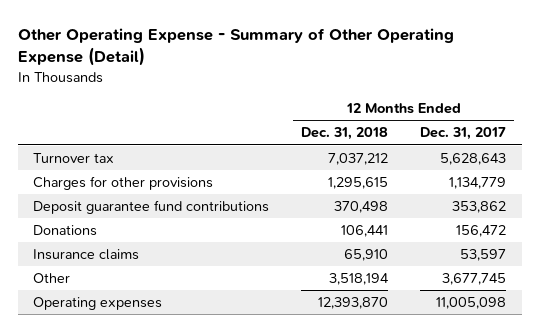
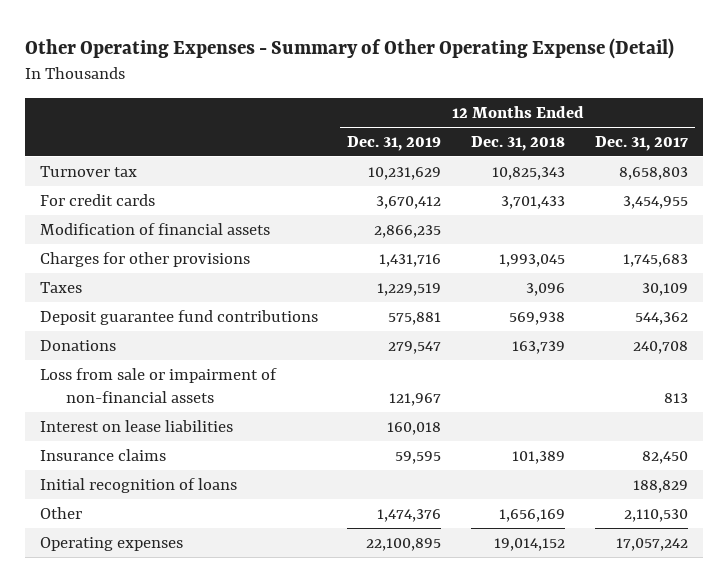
- Other Operating Expense - Summary of Other Operating Expense (Detail)
+ Other Operating Expenses - Summary of Other Operating Expense (Detail)
- | 12 Months Ended Dec. 31, 2018 | 12 Months Ended Dec. 31, 2017
+ | 12 Months Ended Dec. 31, 2019 | 12 Months Ended Dec. 31, 2018 | 12 Months Ended Dec. 31, 2017
- Turnover tax | 7,037,212 | 5,628,643
- Charges for other provisions | 1,295,615 | 1,134,779
- Deposit guarantee fund contributions | 370,498 | 353,862
- Donations | 106,441 | 156,472
- Insurance claims | 65,910 | 53,597
- Other | 3,518,194 | 3,677,745
- Operating expenses | 12,393,870 | 11,005,098
+ Turnover tax | 10,231,629 | 10,825,343 | 8,658,803
+ For credit cards | 3,670,412 | 3,701,433 | 3,454,955
+ Modification of financial assets | 2,866,235 | |
+ Charges for other provisions | 1,431,716 | 1,993,045 | 1,745,683
+ Taxes | 1,229,519 | 3,096 | 30,109
+ Deposit guarantee fund contributions | 575,881 | 569,938 | 544,362
+ Donations | 279,547 | 163,739 | 240,708
+ Loss from sale or impairment of non-financial assets | 121,967 | | 813
+ Interest on lease liabilities | 160,018 | |
+ Insurance claims | 59,595 | 101,389 | 82,450
+ Initial recognition of loans | | | 188,829
+ Other | 1,474,376 | 1,656,169 | 2,110,530
+ Operating expenses | 22,100,895 | 19,014,152 | 17,057,242

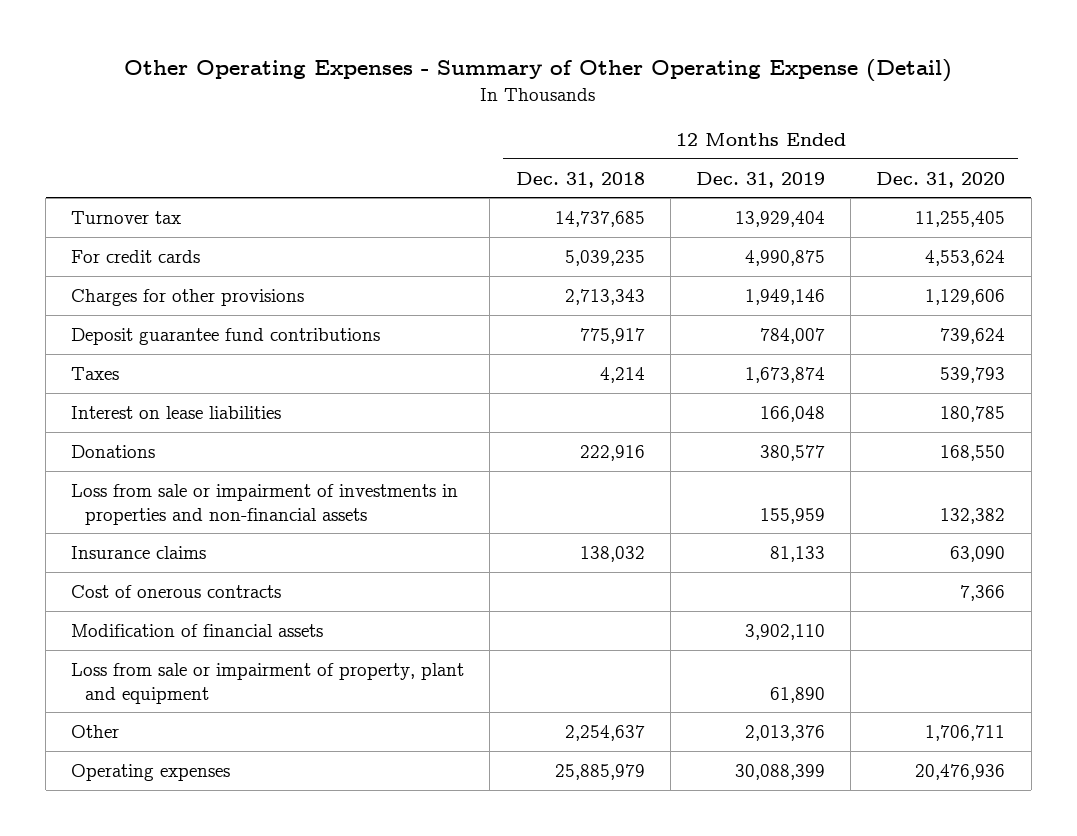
- | 12 Months Ended Dec. 31, 2019 | 12 Months Ended Dec. 31, 2018 | 12 Months Ended Dec. 31, 2017
+ | 12 Months Ended Dec. 31, 2018 | 12 Months Ended Dec. 31, 2019 | 12 Months Ended Dec. 31, 2020
- Turnover tax | 10,231,629 | 10,825,343 | 8,658,803
- For credit cards | 3,670,412 | 3,701,433 | 3,454,955
- Modification of financial assets | 2,866,235 | |
- Charges for other provisions | 1,431,716 | 1,993,045 | 1,745,683
- Taxes | 1,229,519 | 3,096 | 30,109
- Deposit guarantee fund contributions | 575,881 | 569,938 | 544,362
- Donations | 279,547 | 163,739 | 240,708
- Loss from sale or impairment of non-financial assets | 121,967 | | 813
- Interest on lease liabilities | 160,018 | |
- Insurance claims | 59,595 | 101,389 | 82,450
- Initial recognition of loans | | | 188,829
- Other | 1,474,376 | 1,656,169 | 2,110,530
- Operating expenses | 22,100,895 | 19,014,152 | 17,057,242
+ Turnover tax | 14,737,685 | 13,929,404 | 11,255,405
+ For credit cards | 5,039,235 | 4,990,875 | 4,553,624
+ Charges for other provisions | 2,713,343 | 1,949,146 | 1,129,606
+ Deposit guarantee fund contributions | 775,917 | 784,007 | 739,624
+ Taxes | 4,214 | 1,673,874 | 539,793
+ Interest on lease liabilities | | 166,048 | 180,785
+ Donations | 222,916 | 380,577 | 168,550
+ Loss from sale or impairment of investments in properties and non-financial assets | | 155,959 | 132,382
+ Insurance claims | 138,032 | 81,133 | 63,090
+ Cost of onerous contracts | | | 7,366
+ Modification of financial assets | | 3,902,110 |
+ Loss from sale or impairment of property, plant and equipment | | 61,890 |
+ Other | 2,254,637 | 2,013,376 | 1,706,711
+ Operating expenses | 25,885,979 | 30,088,399 | 20,476,936

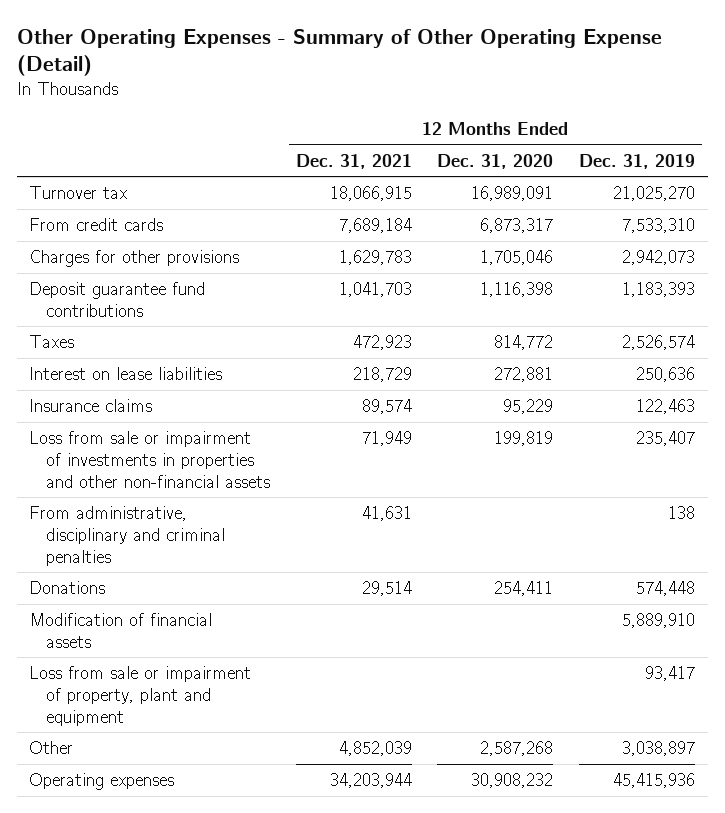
- | 12 Months Ended Dec. 31, 2018 | 12 Months Ended Dec. 31, 2019 | 12 Months Ended Dec. 31, 2020
+ | 12 Months Ended Dec. 31, 2021 | 12 Months Ended Dec. 31, 2020 | 12 Months Ended Dec. 31, 2019
- Turnover tax | 14,737,685 | 13,929,404 | 11,255,405
- For credit cards | 5,039,235 | 4,990,875 | 4,553,624
- Charges for other provisions | 2,713,343 | 1,949,146 | 1,129,606
- Deposit guarantee fund contributions | 775,917 | 784,007 | 739,624
- Taxes | 4,214 | 1,673,874 | 539,793
- Interest on lease liabilities | | 166,048 | 180,785
- Donations | 222,916 | 380,577 | 168,550
- Loss from sale or impairment of investments in properties and non-financial assets | | 155,959 | 132,382
- Insurance claims | 138,032 | 81,133 | 63,090
- Cost of onerous contracts | | | 7,366
- Modification of financial assets | | 3,902,110 |
- Loss from sale or impairment of property, plant and equipment | | 61,890 |
- Other | 2,254,637 | 2,013,376 | 1,706,711
- Operating expenses | 25,885,979 | 30,088,399 | 20,476,936
+ Turnover tax | 18,066,915 | 16,989,091 | 21,025,270
+ From credit cards | 7,689,184 | 6,873,317 | 7,533,310
+ Charges for other provisions | 1,629,783 | 1,705,046 | 2,942,073
+ Deposit guarantee fund contributions | 1,041,703 | 1,116,398 | 1,183,393
+ Taxes | 472,923 | 814,772 | 2,526,574
+ Interest on lease liabilities | 218,729 | 272,881 | 250,636
+ Insurance claims | 89,574 | 95,229 | 122,463
+ Loss from sale or impairment of investments in properties and other non-financial assets | 71,949 | 199,819 | 235,407
+ From administrative, disciplinary and criminal penalties | 41,631 | | 138
+ Donations | 29,514 | 254,411 | 574,448
+ Modification of financial assets | | | 5,889,910
+ Loss from sale or impairment of property, plant and equipment | | | 93,417
+ Other | 4,852,039 | 2,587,268 | 3,038,897
+ Operating expenses | 34,203,944 | 30,908,232 | 45,415,936

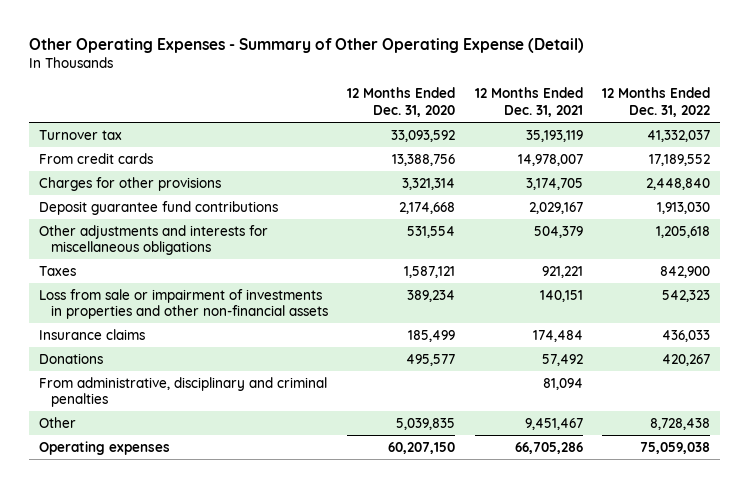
- | 12 Months Ended Dec. 31, 2021 | 12 Months Ended Dec. 31, 2020 | 12 Months Ended Dec. 31, 2019
+ | 12 Months Ended Dec. 31, 2020 | 12 Months Ended Dec. 31, 2021 | 12 Months Ended Dec. 31, 2022
- Turnover tax | 18,066,915 | 16,989,091 | 21,025,270
- From credit cards | 7,689,184 | 6,873,317 | 7,533,310
- Charges for other provisions | 1,629,783 | 1,705,046 | 2,942,073
- Deposit guarantee fund contributions | 1,041,703 | 1,116,398 | 1,183,393
- Taxes | 472,923 | 814,772 | 2,526,574
- Interest on lease liabilities | 218,729 | 272,881 | 250,636
- Insurance claims | 89,574 | 95,229 | 122,463
- Loss from sale or impairment of investments in properties and other non-financial assets | 71,949 | 199,819 | 235,407
- From administrative, disciplinary and criminal penalties | 41,631 | | 138
- Donations | 29,514 | 254,411 | 574,448
- Modification of financial assets | | | 5,889,910
- Loss from sale or impairment of property, plant and equipment | | | 93,417
- Other | 4,852,039 | 2,587,268 | 3,038,897
- Operating expenses | 34,203,944 | 30,908,232 | 45,415,936
+ Turnover tax | 33,093,592 | 35,193,119 | 41,332,037
+ From credit cards | 13,388,756 | 14,978,007 | 17,189,552
+ Charges for other provisions | 3,321,314 | 3,174,705 | 2,448,840
+ Deposit guarantee fund contributions | 2,174,668 | 2,029,167 | 1,913,030
+ Other adjustments and interests for miscellaneous obligations | 531,554 | 504,379 | 1,205,618
+ Taxes | 1,587,121 | 921,221 | 842,900
+ Loss from sale or impairment of investments in properties and other non-financial assets | 389,234 | 140,151 | 542,323
+ Insurance claims | 185,499 | 174,484 | 436,033
+ Donations | 495,577 | 57,492 | 420,267
+ From administrative, disciplinary and criminal penalties | | 81,094 |
+ Other | 5,039,835 | 9,451,467 | 8,728,438
+ Operating expenses | 60,207,150 | 66,705,286 | 75,059,038

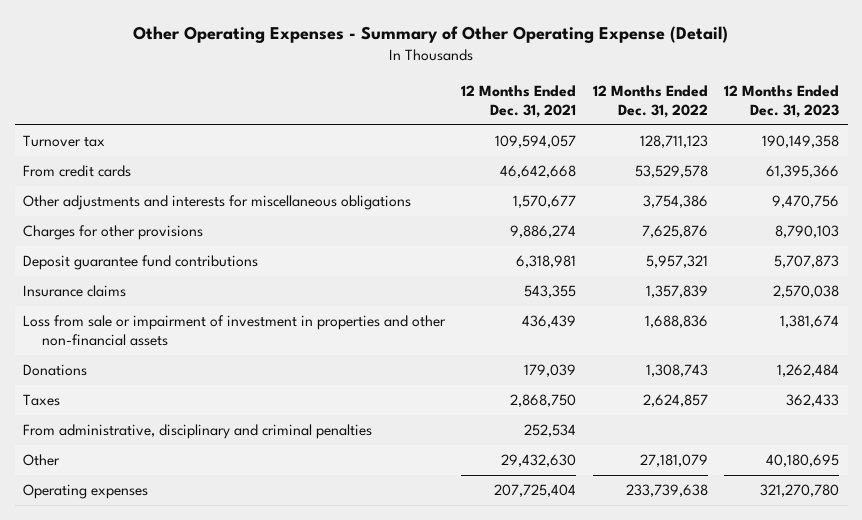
- | 12 Months Ended Dec. 31, 2020 | 12 Months Ended Dec. 31, 2021 | 12 Months Ended Dec. 31, 2022
+ | 12 Months Ended Dec. 31, 2021 | 12 Months Ended Dec. 31, 2022 | 12 Months Ended Dec. 31, 2023
- Turnover tax | 33,093,592 | 35,193,119 | 41,332,037
- From credit cards | 13,388,756 | 14,978,007 | 17,189,552
- Charges for other provisions | 3,321,314 | 3,174,705 | 2,448,840
- Deposit guarantee fund contributions | 2,174,668 | 2,029,167 | 1,913,030
- Other adjustments and interests for miscellaneous obligations | 531,554 | 504,379 | 1,205,618
- Taxes | 1,587,121 | 921,221 | 842,900
- Loss from sale or impairment of investments in properties and other non-financial assets | 389,234 | 140,151 | 542,323
- Insurance claims | 185,499 | 174,484 | 436,033
- Donations | 495,577 | 57,492 | 420,267
- From administrative, disciplinary and criminal penalties | | 81,094 |
- Other | 5,039,835 | 9,451,467 | 8,728,438
- Operating expenses | 60,207,150 | 66,705,286 | 75,059,038
+ Turnover tax | 109,594,057 | 128,711,123 | 190,149,358
+ From credit cards | 46,642,668 | 53,529,578 | 61,395,366
+ Other adjustments and interests for miscellaneous obligations | 1,570,677 | 3,754,386 | 9,470,756
+ Charges for other provisions | 9,886,274 | 7,625,876 | 8,790,103
+ Deposit guarantee fund contributions | 6,318,981 | 5,957,321 | 5,707,873
+ Insurance claims | 543,355 | 1,357,839 | 2,570,038
+ Loss from sale or impairment of investment in properties and other non-financial assets | 436,439 | 1,688,836 | 1,381,674
+ Donations | 179,039 | 1,308,743 | 1,262,484
+ Taxes | 2,868,750 | 2,624,857 | 362,433
+ From administrative, disciplinary and criminal penalties | 252,534 | |
+ Other | 29,432,630 | 27,181,079 | 40,180,695
+ Operating expenses | 207,725,404 | 233,739,638 | 321,270,780

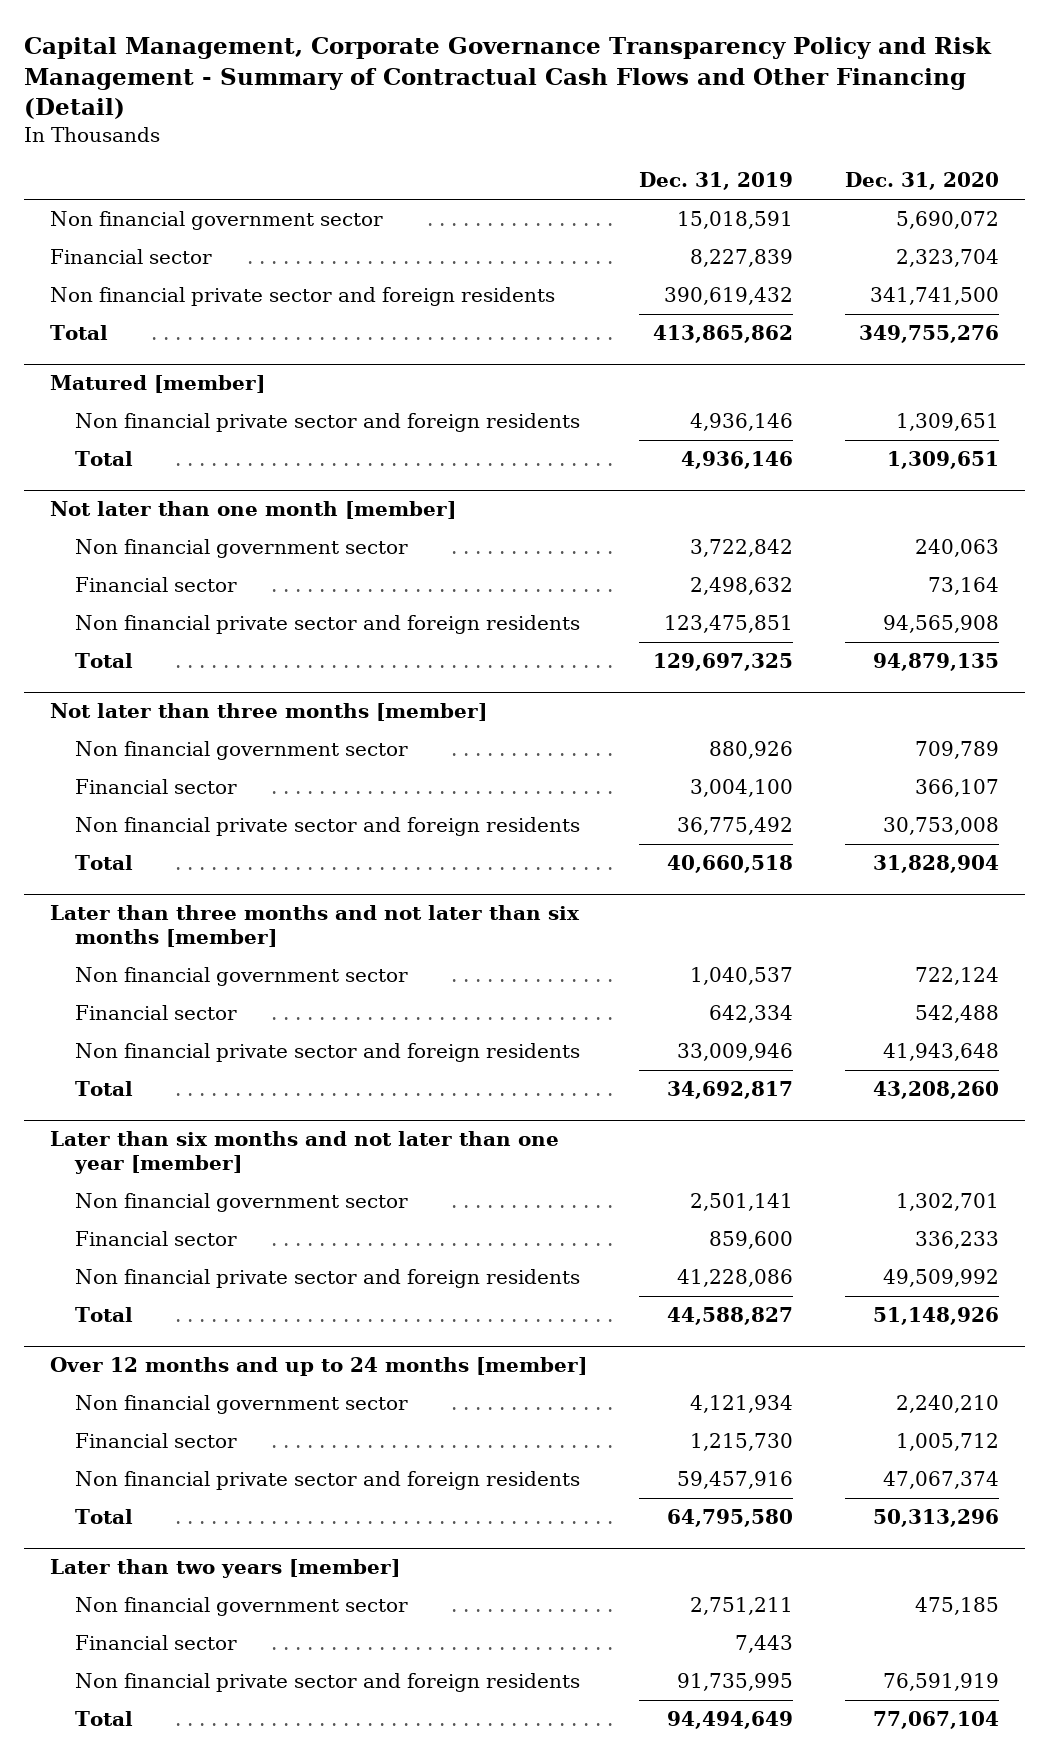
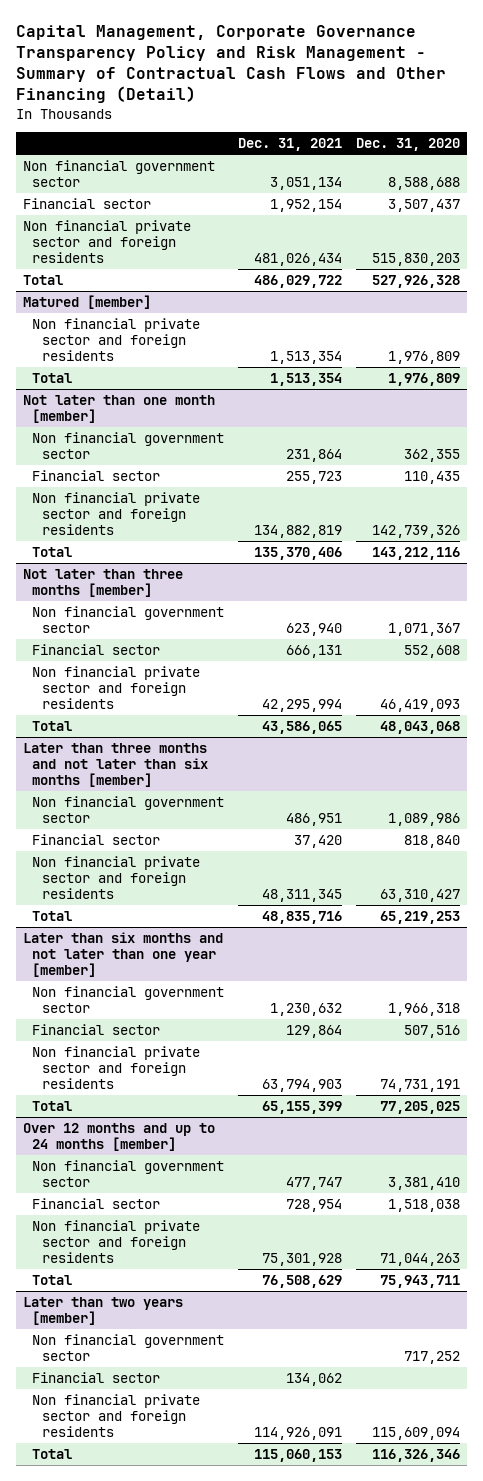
- | Dec. 31, 2019 | Dec. 31, 2020
+ | Dec. 31, 2021 | Dec. 31, 2020
- Non financial government sector | 15,018,591 | 5,690,072
- Financial sector | 8,227,839 | 2,323,704
- Non financial private sector and foreign residents | 390,619,432 | 341,741,500
- Total | 413,865,862 | 349,755,276
+ Non financial government sector | 3,051,134 | 8,588,688
+ Financial sector | 1,952,154 | 3,507,437
+ Non financial private sector and foreign residents | 481,026,434 | 515,830,203
+ Total | 486,029,722 | 527,926,328
@ Matured [member]
- Non financial private sector and foreign residents | 4,936,146 | 1,309,651
- Total | 4,936,146 | 1,309,651
+ Non financial private sector and foreign residents | 1,513,354 | 1,976,809
+ Total | 1,513,354 | 1,976,809
@ Not later than one month [member]
- Non financial government sector | 3,722,842 | 240,063
- Financial sector | 2,498,632 | 73,164
- Non financial private sector and foreign residents | 123,475,851 | 94,565,908
- Total | 129,697,325 | 94,879,135
+ Non financial government sector | 231,864 | 362,355
+ Financial sector | 255,723 | 110,435
+ Non financial private sector and foreign residents | 134,882,819 | 142,739,326
+ Total | 135,370,406 | 143,212,116
@ Not later than three months [member]
- Non financial government sector | 880,926 | 709,789
- Financial sector | 3,004,100 | 366,107
- Non financial private sector and foreign residents | 36,775,492 | 30,753,008
- Total | 40,660,518 | 31,828,904
+ Non financial government sector | 623,940 | 1,071,367
+ Financial sector | 666,131 | 552,608
+ Non financial private sector and foreign residents | 42,295,994 | 46,419,093
+ Total | 43,586,065 | 48,043,068
@ Later than three months and not later than six months [member]
- Non financial government sector | 1,040,537 | 722,124
- Financial sector | 642,334 | 542,488
- Non financial private sector and foreign residents | 33,009,946 | 41,943,648
- Total | 34,692,817 | 43,208,260
+ Non financial government sector | 486,951 | 1,089,986
+ Financial sector | 37,420 | 818,840
+ Non financial private sector and foreign residents | 48,311,345 | 63,310,427
+ Total | 48,835,716 | 65,219,253
@ Later than six months and not later than one year [member]
- Non financial government sector | 2,501,141 | 1,302,701
- Financial sector | 859,600 | 336,233
- Non financial private sector and foreign residents | 41,228,086 | 49,509,992
- Total | 44,588,827 | 51,148,926
+ Non financial government sector | 1,230,632 | 1,966,318
+ Financial sector | 129,864 | 507,516
+ Non financial private sector and foreign residents | 63,794,903 | 74,731,191
+ Total | 65,155,399 | 77,205,025
@ Over 12 months and up to 24 months [member]
- Non financial government sector | 4,121,934 | 2,240,210
- Financial sector | 1,215,730 | 1,005,712
- Non financial private sector and foreign residents | 59,457,916 | 47,067,374
- Total | 64,795,580 | 50,313,296
+ Non financial government sector | 477,747 | 3,381,410
+ Financial sector | 728,954 | 1,518,038
+ Non financial private sector and foreign residents | 75,301,928 | 71,044,263
+ Total | 76,508,629 | 75,943,711
@ Later than two years [member]
- Non financial government sector | 2,751,211 | 475,185
+ Non financial government sector | | 717,252
- Non financial private sector and foreign residents | 91,735,995 | 76,591,919
- Total | 94,494,649 | 77,067,104
+ Non financial private sector and foreign residents | 114,926,091 | 115,609,094
+ Total | 115,060,153 | 116,326,346

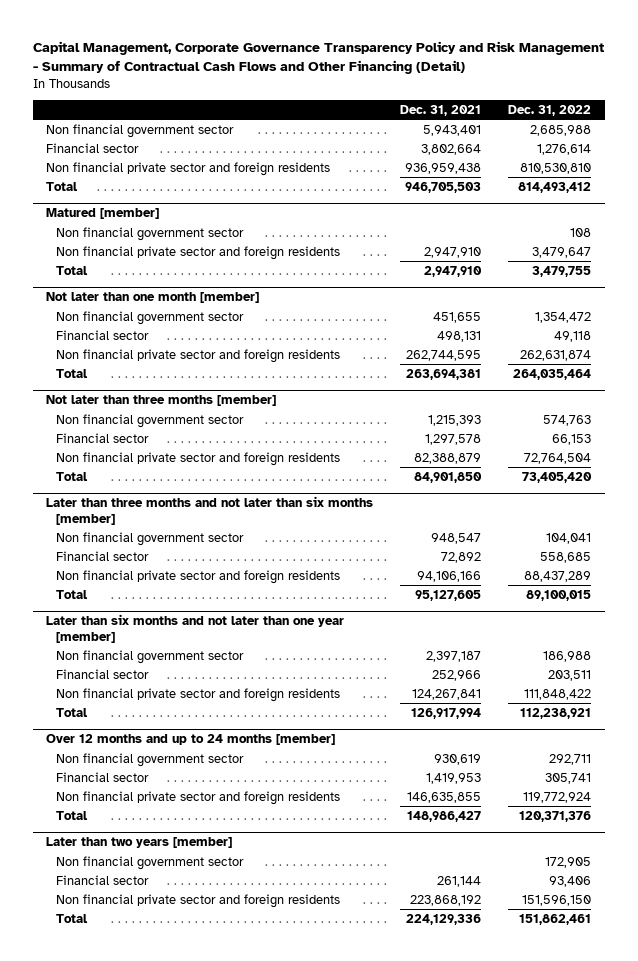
- | Dec. 31, 2021 | Dec. 31, 2020
+ | Dec. 31, 2021 | Dec. 31, 2022
- Non financial government sector | 3,051,134 | 8,588,688
- Financial sector | 1,952,154 | 3,507,437
- Non financial private sector and foreign residents | 481,026,434 | 515,830,203
- Total | 486,029,722 | 527,926,328
+ Non financial government sector | 5,943,401 | 2,685,988
+ Financial sector | 3,802,664 | 1,276,614
+ Non financial private sector and foreign residents | 936,959,438 | 810,530,810
+ Total | 946,705,503 | 814,493,412
@ Matured [member]
- Non financial private sector and foreign residents | 1,513,354 | 1,976,809
- Total | 1,513,354 | 1,976,809
+ Non financial government sector | | 108
+ Non financial private sector and foreign residents | 2,947,910 | 3,479,647
+ Total | 2,947,910 | 3,479,755
@ Not later than one month [member]
- Non financial government sector | 231,864 | 362,355
- Financial sector | 255,723 | 110,435
- Non financial private sector and foreign residents | 134,882,819 | 142,739,326
- Total | 135,370,406 | 143,212,116
+ Non financial government sector | 451,655 | 1,354,472
+ Financial sector | 498,131 | 49,118
+ Non financial private sector and foreign residents | 262,744,595 | 262,631,874
+ Total | 263,694,381 | 264,035,464
@ Not later than three months [member]
- Non financial government sector | 623,940 | 1,071,367
- Financial sector | 666,131 | 552,608
- Non financial private sector and foreign residents | 42,295,994 | 46,419,093
- Total | 43,586,065 | 48,043,068
+ Non financial government sector | 1,215,393 | 574,763
+ Financial sector | 1,297,578 | 66,153
+ Non financial private sector and foreign residents | 82,388,879 | 72,764,504
+ Total | 84,901,850 | 73,405,420
@ Later than three months and not later than six months [member]
- Non financial government sector | 486,951 | 1,089,986
- Financial sector | 37,420 | 818,840
- Non financial private sector and foreign residents | 48,311,345 | 63,310,427
- Total | 48,835,716 | 65,219,253
+ Non financial government sector | 948,547 | 104,041
+ Financial sector | 72,892 | 558,685
+ Non financial private sector and foreign residents | 94,106,166 | 88,437,289
+ Total | 95,127,605 | 89,100,015
@ Later than six months and not later than one year [member]
- Non financial government sector | 1,230,632 | 1,966,318
- Financial sector | 129,864 | 507,516
- Non financial private sector and foreign residents | 63,794,903 | 74,731,191
- Total | 65,155,399 | 77,205,025
+ Non financial government sector | 2,397,187 | 186,988
+ Financial sector | 252,966 | 203,511
+ Non financial private sector and foreign residents | 124,267,841 | 111,848,422
+ Total | 126,917,994 | 112,238,921
@ Over 12 months and up to 24 months [member]
- Non financial government sector | 477,747 | 3,381,410
- Financial sector | 728,954 | 1,518,038
- Non financial private sector and foreign residents | 75,301,928 | 71,044,263
- Total | 76,508,629 | 75,943,711
+ Non financial government sector | 930,619 | 292,711
+ Financial sector | 1,419,953 | 305,741
+ Non financial private sector and foreign residents | 146,635,855 | 119,772,924
+ Total | 148,986,427 | 120,371,376
@ Later than two years [member]
- Financial sector | 134,062 |
- Non financial private sector and foreign residents | 114,926,091 | 115,609,094
- Total | 115,060,153 | 116,326,346
+ Financial sector | 261,144 | 93,406
+ Non financial private sector and foreign residents | 223,868,192 | 151,596,150
+ Total | 224,129,336 | 151,862,461

